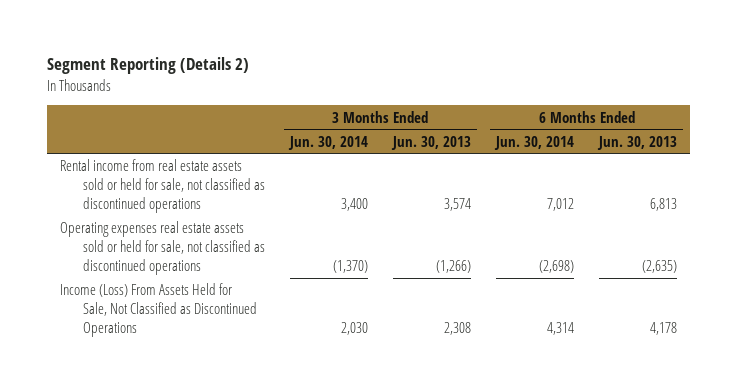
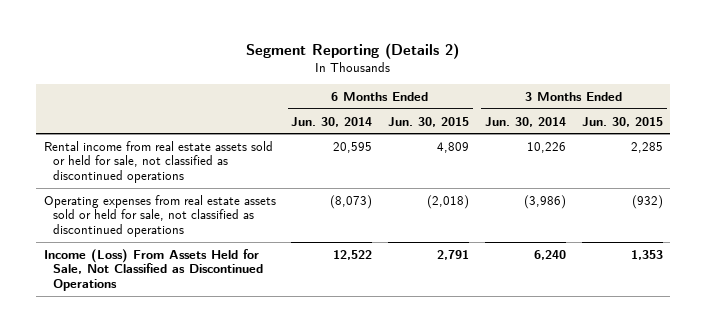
- | 3 Months Ended Jun. 30, 2014 | 3 Months Ended Jun. 30, 2013 | 6 Months Ended Jun. 30, 2014 | 6 Months Ended Jun. 30, 2013
+ | 6 Months Ended Jun. 30, 2014 | 6 Months Ended Jun. 30, 2015 | 3 Months Ended Jun. 30, 2014 | 3 Months Ended Jun. 30, 2015
- Rental income from real estate assets sold or held for sale, not classified as discontinued operations | 3,400 | 3,574 | 7,012 | 6,813
- Operating expenses real estate assets sold or held for sale, not classified as discontinued operations | (1,370) | (1,266) | (2,698) | (2,635)
- Income (Loss) From Assets Held for Sale, Not Classified as Discontinued Operations | 2,030 | 2,308 | 4,314 | 4,178
+ Rental income from real estate assets sold or held for sale, not classified as discontinued operations | 20,595 | 4,809 | 10,226 | 2,285
+ Operating expenses from real estate assets sold or held for sale, not classified as discontinued operations | (8,073) | (2,018) | (3,986) | (932)
+ Income (Loss) From Assets Held for Sale, Not Classified as Discontinued Operations | 12,522 | 2,791 | 6,240 | 1,353

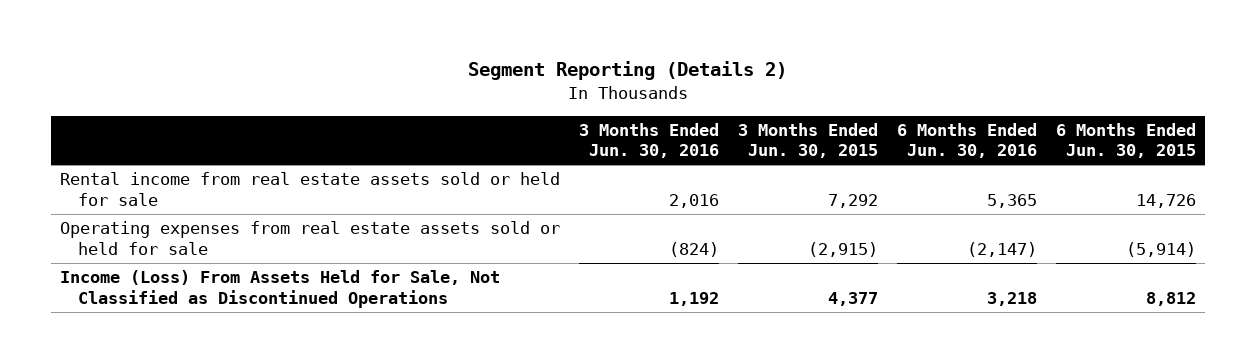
- | 6 Months Ended Jun. 30, 2014 | 6 Months Ended Jun. 30, 2015 | 3 Months Ended Jun. 30, 2014 | 3 Months Ended Jun. 30, 2015
+ | 3 Months Ended Jun. 30, 2016 | 3 Months Ended Jun. 30, 2015 | 6 Months Ended Jun. 30, 2016 | 6 Months Ended Jun. 30, 2015
- Rental income from real estate assets sold or held for sale, not classified as discontinued operations | 20,595 | 4,809 | 10,226 | 2,285
- Operating expenses from real estate assets sold or held for sale, not classified as discontinued operations | (8,073) | (2,018) | (3,986) | (932)
- Income (Loss) From Assets Held for Sale, Not Classified as Discontinued Operations | 12,522 | 2,791 | 6,240 | 1,353
+ Rental income from real estate assets sold or held for sale | 2,016 | 7,292 | 5,365 | 14,726
+ Operating expenses from real estate assets sold or held for sale | (824) | (2,915) | (2,147) | (5,914)
+ Income (Loss) From Assets Held for Sale, Not Classified as Discontinued Operations | 1,192 | 4,377 | 3,218 | 8,812

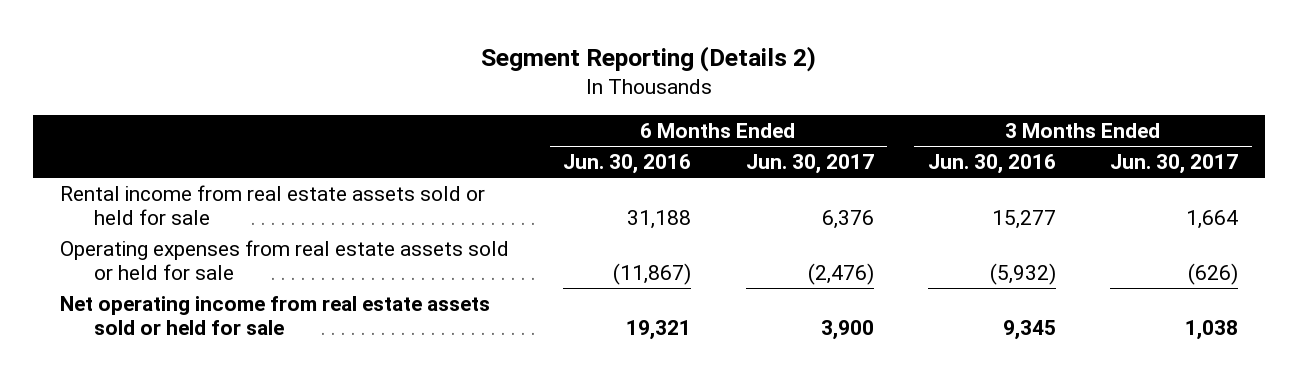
- | 3 Months Ended Jun. 30, 2016 | 3 Months Ended Jun. 30, 2015 | 6 Months Ended Jun. 30, 2016 | 6 Months Ended Jun. 30, 2015
+ | 6 Months Ended Jun. 30, 2016 | 6 Months Ended Jun. 30, 2017 | 3 Months Ended Jun. 30, 2016 | 3 Months Ended Jun. 30, 2017
- Rental income from real estate assets sold or held for sale | 2,016 | 7,292 | 5,365 | 14,726
- Operating expenses from real estate assets sold or held for sale | (824) | (2,915) | (2,147) | (5,914)
- Income (Loss) From Assets Held for Sale, Not Classified as Discontinued Operations | 1,192 | 4,377 | 3,218 | 8,812
+ Rental income from real estate assets sold or held for sale | 31,188 | 6,376 | 15,277 | 1,664
+ Operating expenses from real estate assets sold or held for sale | (11,867) | (2,476) | (5,932) | (626)
+ Net operating income from real estate assets sold or held for sale | 19,321 | 3,900 | 9,345 | 1,038

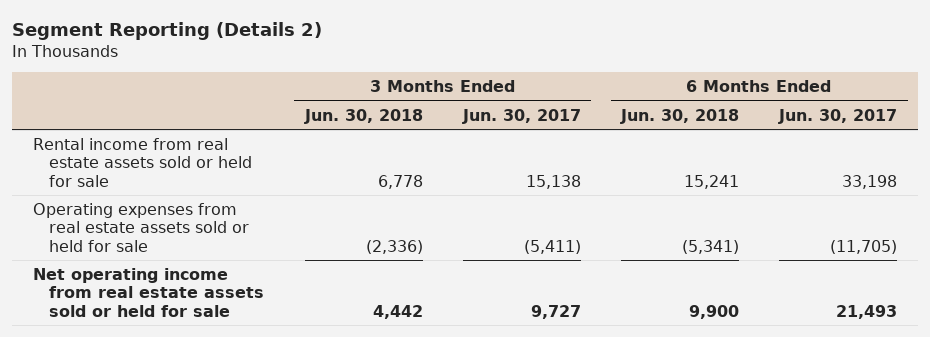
- | 6 Months Ended Jun. 30, 2016 | 6 Months Ended Jun. 30, 2017 | 3 Months Ended Jun. 30, 2016 | 3 Months Ended Jun. 30, 2017
+ | 3 Months Ended Jun. 30, 2018 | 3 Months Ended Jun. 30, 2017 | 6 Months Ended Jun. 30, 2018 | 6 Months Ended Jun. 30, 2017
- Rental income from real estate assets sold or held for sale | 31,188 | 6,376 | 15,277 | 1,664
- Operating expenses from real estate assets sold or held for sale | (11,867) | (2,476) | (5,932) | (626)
- Net operating income from real estate assets sold or held for sale | 19,321 | 3,900 | 9,345 | 1,038
+ Rental income from real estate assets sold or held for sale | 6,778 | 15,138 | 15,241 | 33,198
+ Operating expenses from real estate assets sold or held for sale | (2,336) | (5,411) | (5,341) | (11,705)
+ Net operating income from real estate assets sold or held for sale | 4,442 | 9,727 | 9,900 | 21,493

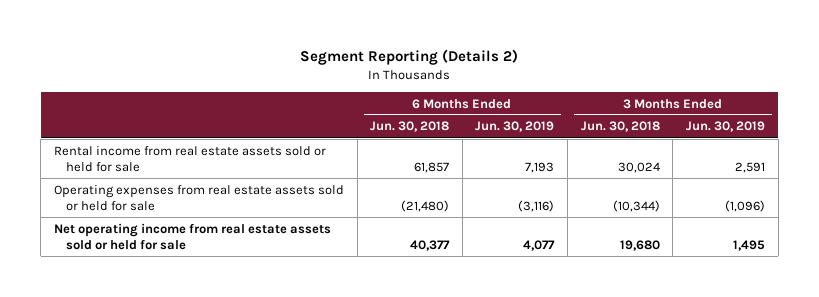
- | 3 Months Ended Jun. 30, 2018 | 3 Months Ended Jun. 30, 2017 | 6 Months Ended Jun. 30, 2018 | 6 Months Ended Jun. 30, 2017
+ | 6 Months Ended Jun. 30, 2018 | 6 Months Ended Jun. 30, 2019 | 3 Months Ended Jun. 30, 2018 | 3 Months Ended Jun. 30, 2019
- Rental income from real estate assets sold or held for sale | 6,778 | 15,138 | 15,241 | 33,198
- Operating expenses from real estate assets sold or held for sale | (2,336) | (5,411) | (5,341) | (11,705)
- Net operating income from real estate assets sold or held for sale | 4,442 | 9,727 | 9,900 | 21,493
+ Rental income from real estate assets sold or held for sale | 61,857 | 7,193 | 30,024 | 2,591
+ Operating expenses from real estate assets sold or held for sale | (21,480) | (3,116) | (10,344) | (1,096)
+ Net operating income from real estate assets sold or held for sale | 40,377 | 4,077 | 19,680 | 1,495

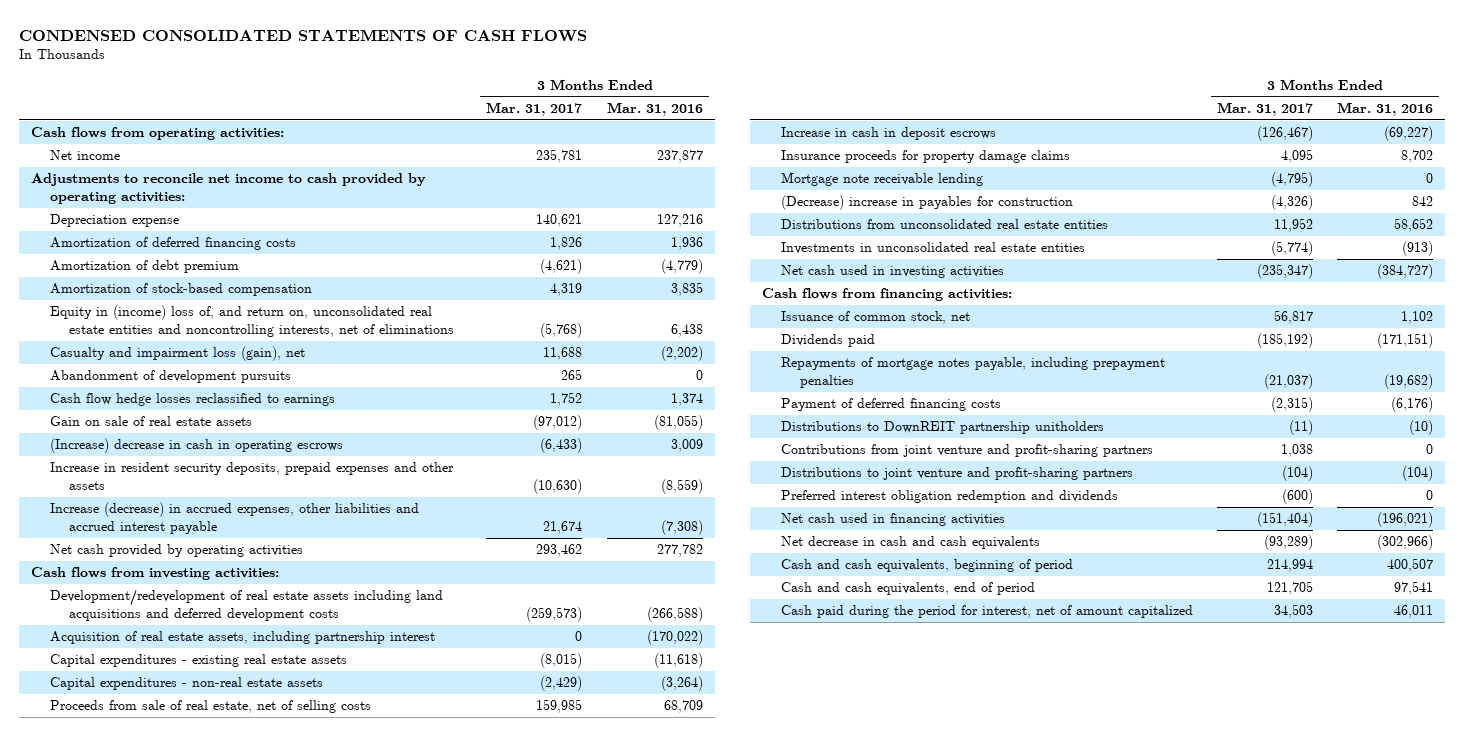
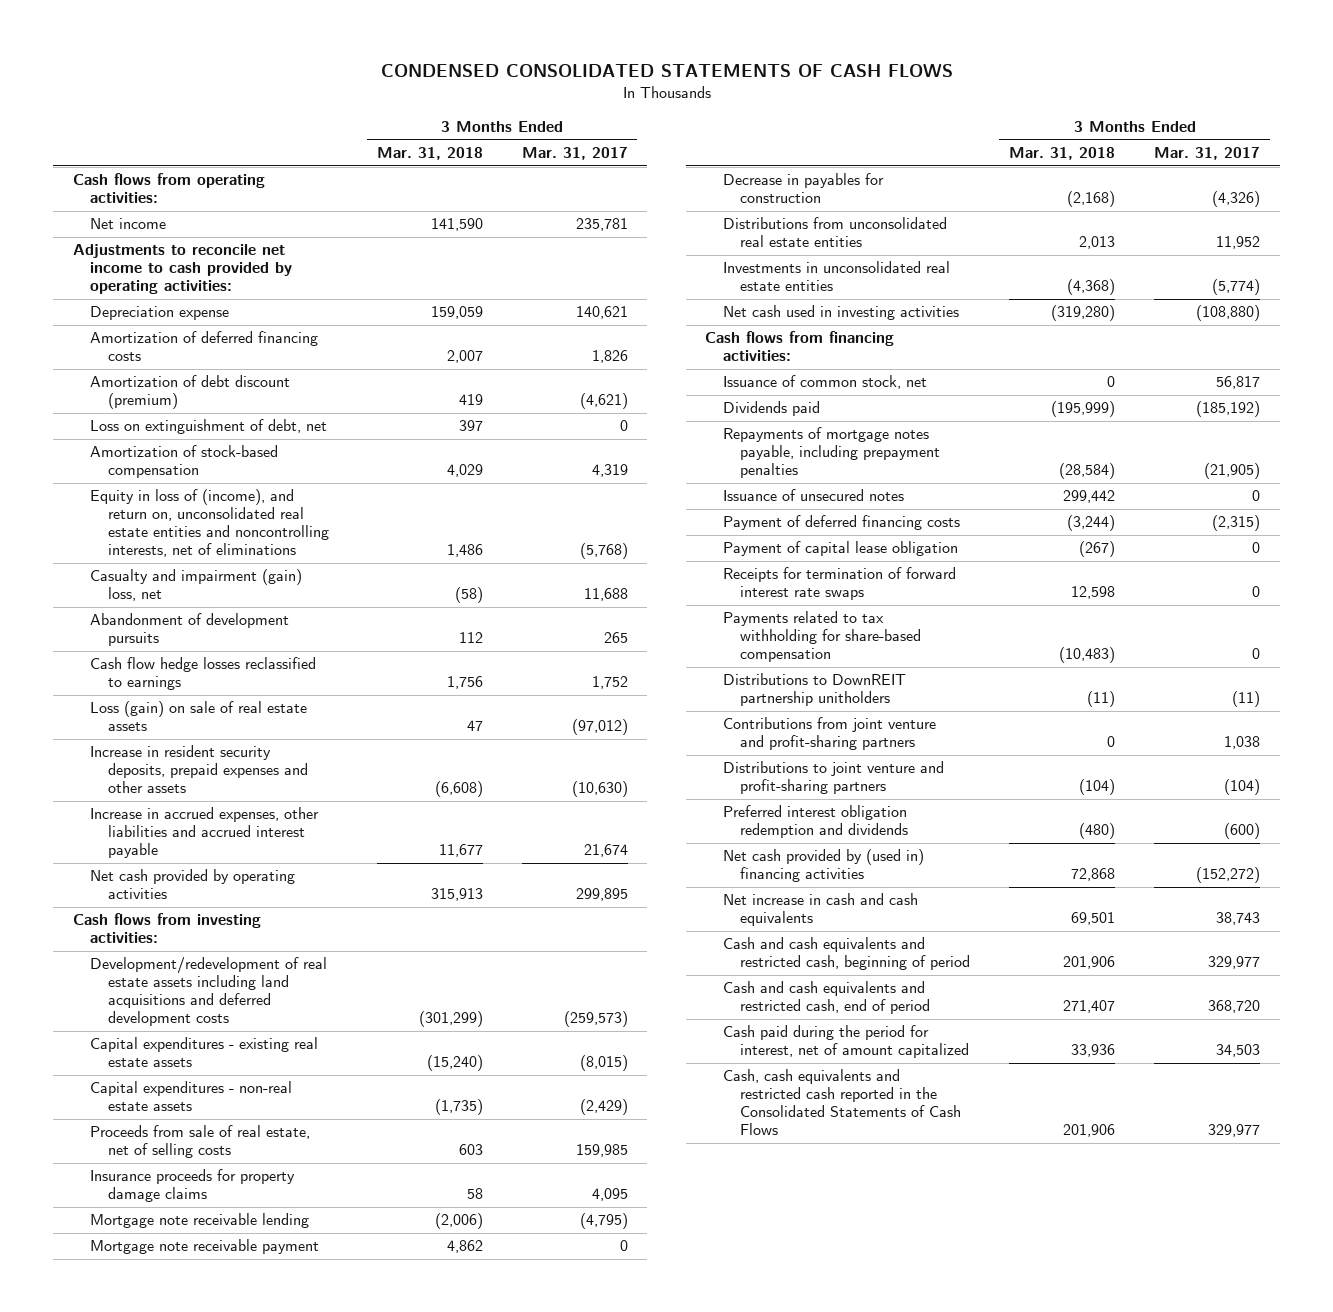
- | 3 Months Ended Mar. 31, 2017 | 3 Months Ended Mar. 31, 2016
+ | 3 Months Ended Mar. 31, 2018 | 3 Months Ended Mar. 31, 2017
- Amortization of debt premium | (4,621) | (4,779)
+ Amortization of debt discount (premium) | 419 | (4,621)
+ Loss on extinguishment of debt, net | 397 | 0
- Equity in (income) loss of, and return on, unconsolidated real estate entities and noncontrolling interests, net of eliminations | (5,768) | 6,438
- Casualty and impairment loss (gain), net | 11,688 | (2,202)
+ Equity in loss of (income), and return on, unconsolidated real estate entities and noncontrolling interests, net of eliminations | 1,486 | (5,768)
+ Casualty and impairment (gain) loss, net | (58) | 11,688
- Gain on sale of real estate assets | (97,012) | (81,055)
- (Increase) decrease in cash in operating escrows | (6,433) | 3,009
+ Loss (gain) on sale of real estate assets | 47 | (97,012)
- Increase (decrease) in accrued expenses, other liabilities and accrued interest payable | 21,674 | (7,308)
- Net cash provided by operating activities | 293,462 | 277,782
+ Increase in accrued expenses, other liabilities and accrued interest payable | 11,677 | 21,674
+ Net cash provided by operating activities | 315,913 | 299,895
- Acquisition of real estate assets, including partnership interest | 0 | (170,022)
- Increase in cash in deposit escrows | (126,467) | (69,227)
- (Decrease) increase in payables for construction | (4,326) | 842
+ Mortgage note receivable payment | 4,862 | 0
+ Decrease in payables for construction | (2,168) | (4,326)
- Net cash used in investing activities | (235,347) | (384,727)
+ Net cash used in investing activities | (319,280) | (108,880)
- Repayments of mortgage notes payable, including prepayment penalties | (21,037) | (19,682)
+ Repayments of mortgage notes payable, including prepayment penalties | (28,584) | (21,905)
+ Issuance of unsecured notes | 299,442 | 0
+ Payment of capital lease obligation | (267) | 0
+ Receipts for termination of forward interest rate swaps | 12,598 | 0
+ Payments related to tax withholding for share-based compensation | (10,483) | 0
- Net cash used in financing activities | (151,404) | (196,021)
- Net decrease in cash and cash equivalents | (93,289) | (302,966)
- Cash and cash equivalents, beginning of period | 214,994 | 400,507
- Cash and cash equivalents, end of period | 121,705 | 97,541
+ Net cash provided by (used in) financing activities | 72,868 | (152,272)
+ Net increase in cash and cash equivalents | 69,501 | 38,743
+ Cash and cash equivalents and restricted cash, beginning of period | 201,906 | 329,977
+ Cash and cash equivalents and restricted cash, end of period | 271,407 | 368,720
+ Cash, cash equivalents and restricted cash reported in the Consolidated Statements of Cash Flows | 201,906 | 329,977

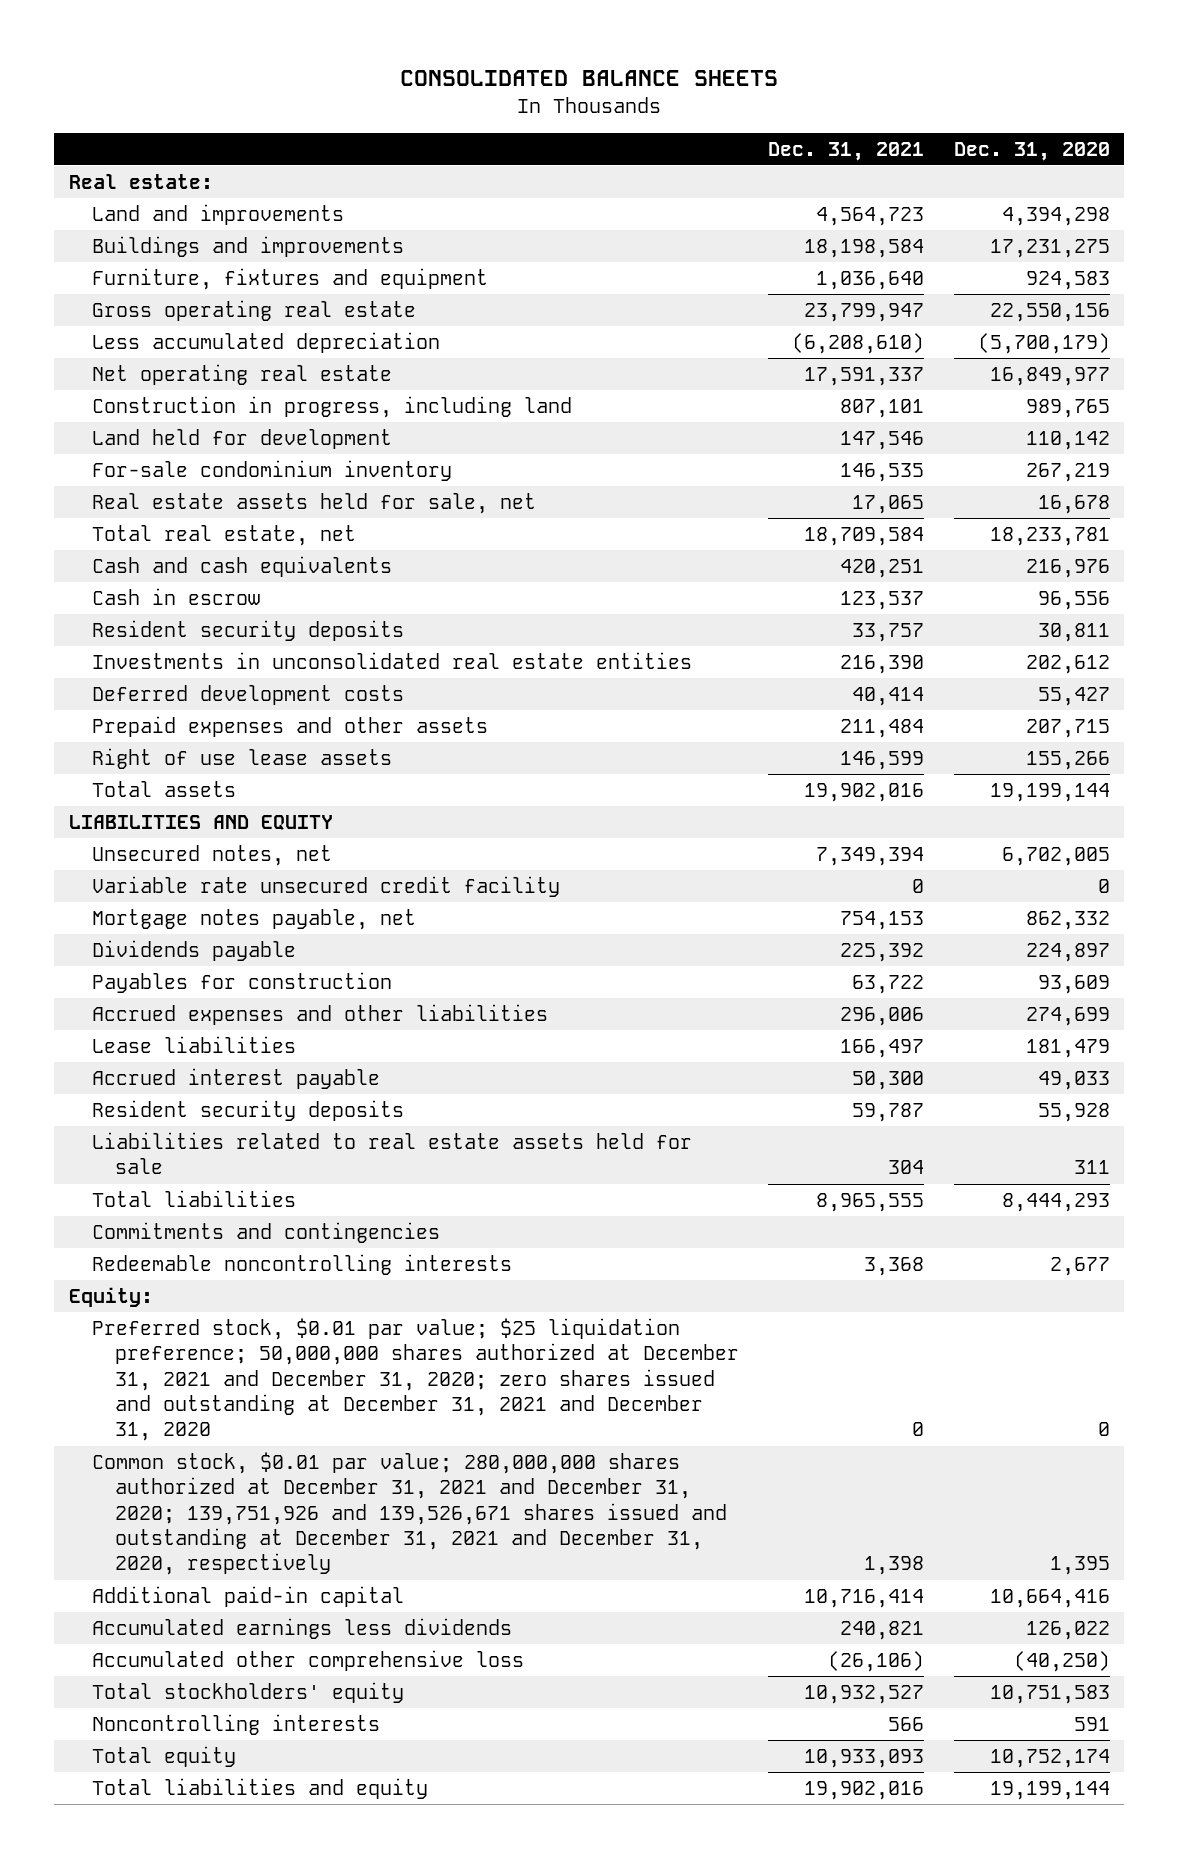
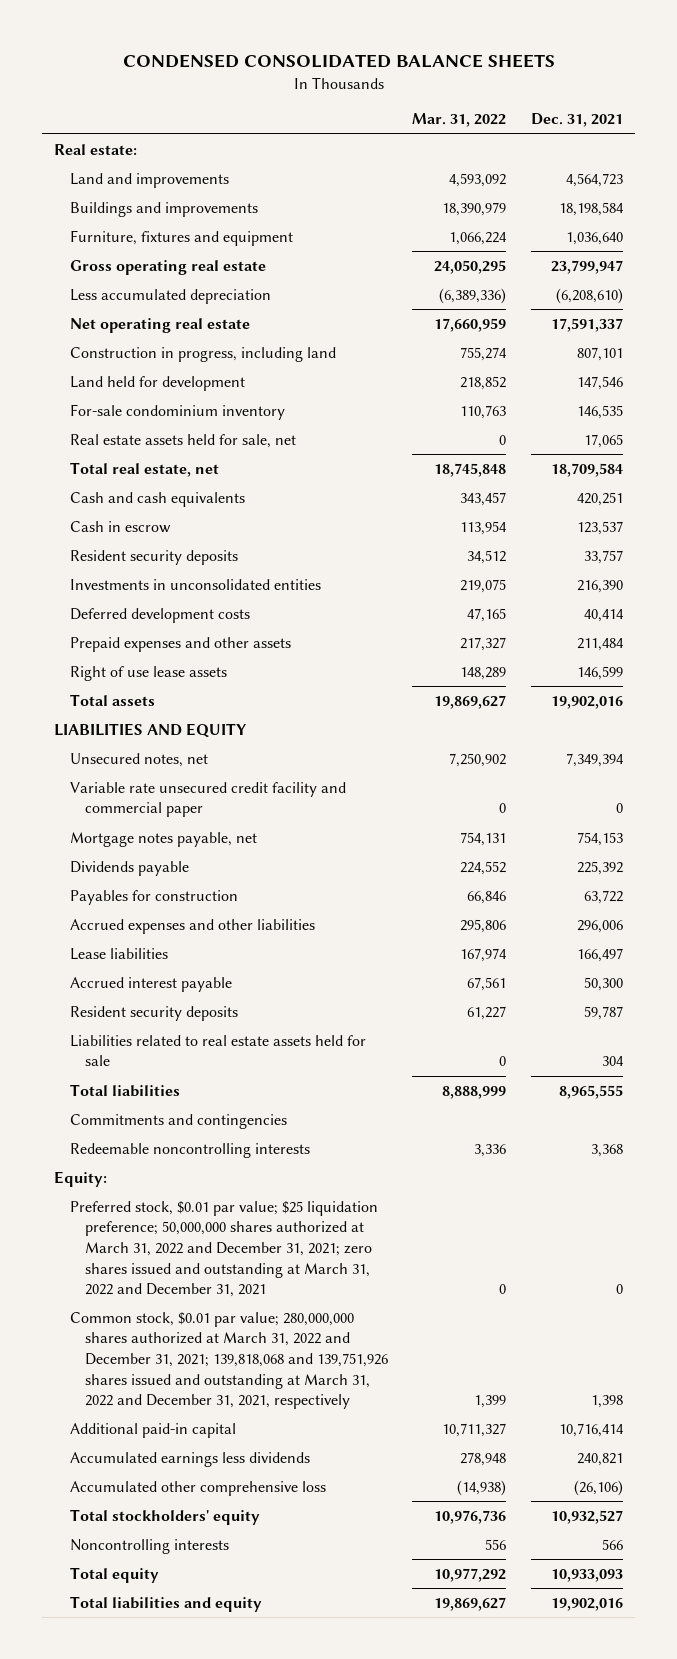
- CONSOLIDATED BALANCE SHEETS
+ CONDENSED CONSOLIDATED BALANCE SHEETS
- | Dec. 31, 2021 | Dec. 31, 2020
+ | Mar. 31, 2022 | Dec. 31, 2021
- Investments in unconsolidated real estate entities | 216,390 | 202,612
+ Investments in unconsolidated entities | 219,075 | 216,390
- Variable rate unsecured credit facility | 0 | 0
+ Variable rate unsecured credit facility and commercial paper | 0 | 0
- Preferred stock, $0.01 par value; $25 liquidation preference; 50,000,000 shares authorized at December 31, 2021 and December 31, 2020; zero shares issued and outstanding at December 31, 2021 and December 31, 2020 | 0 | 0
- Common stock, $0.01 par value; 280,000,000 shares authorized at December 31, 2021 and December 31, 2020; 139,751,926 and 139,526,671 shares issued and outstanding at December 31, 2021 and December 31, 2020, respectively | 1,398 | 1,395
+ Preferred stock, $0.01 par value; $25 liquidation preference; 50,000,000 shares authorized at March 31, 2022 and December 31, 2021; zero shares issued and outstanding at March 31, 2022 and December 31, 2021 | 0 | 0
+ Common stock, $0.01 par value; 280,000,000 shares authorized at March 31, 2022 and December 31, 2021; 139,818,068 and 139,751,926 shares issued and outstanding at March 31, 2022 and December 31, 2021, respectively | 1,399 | 1,398

